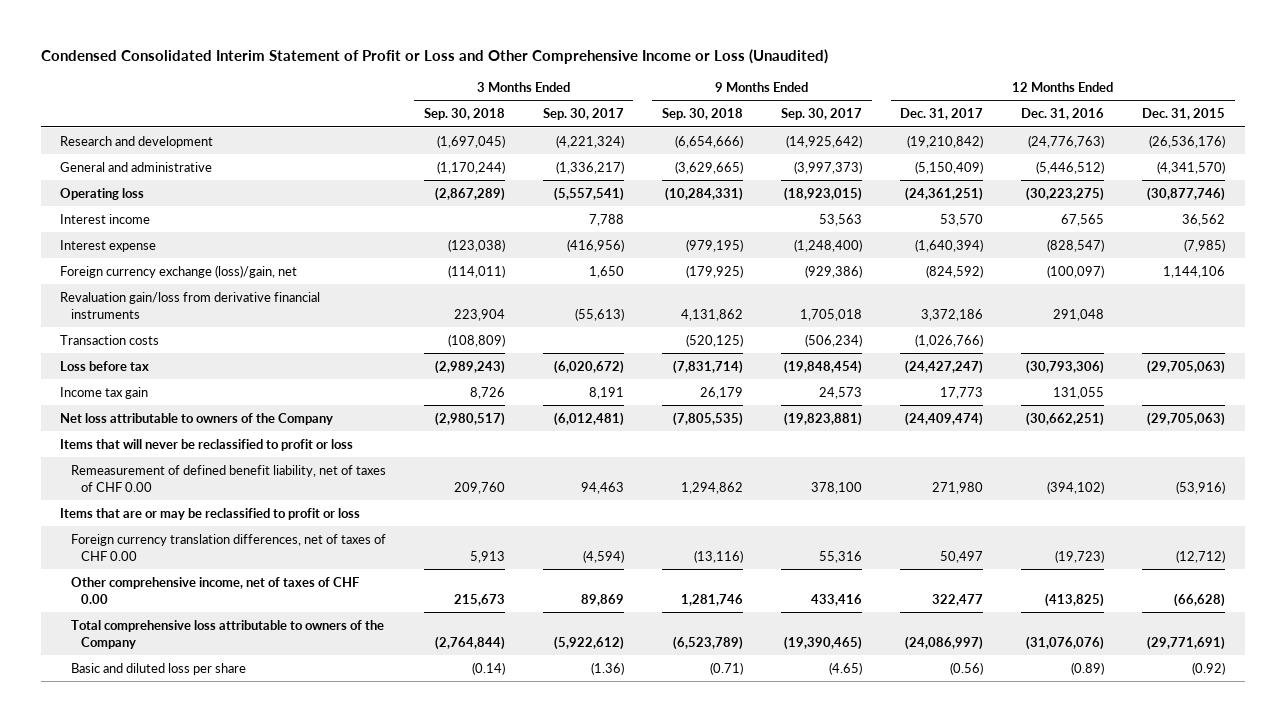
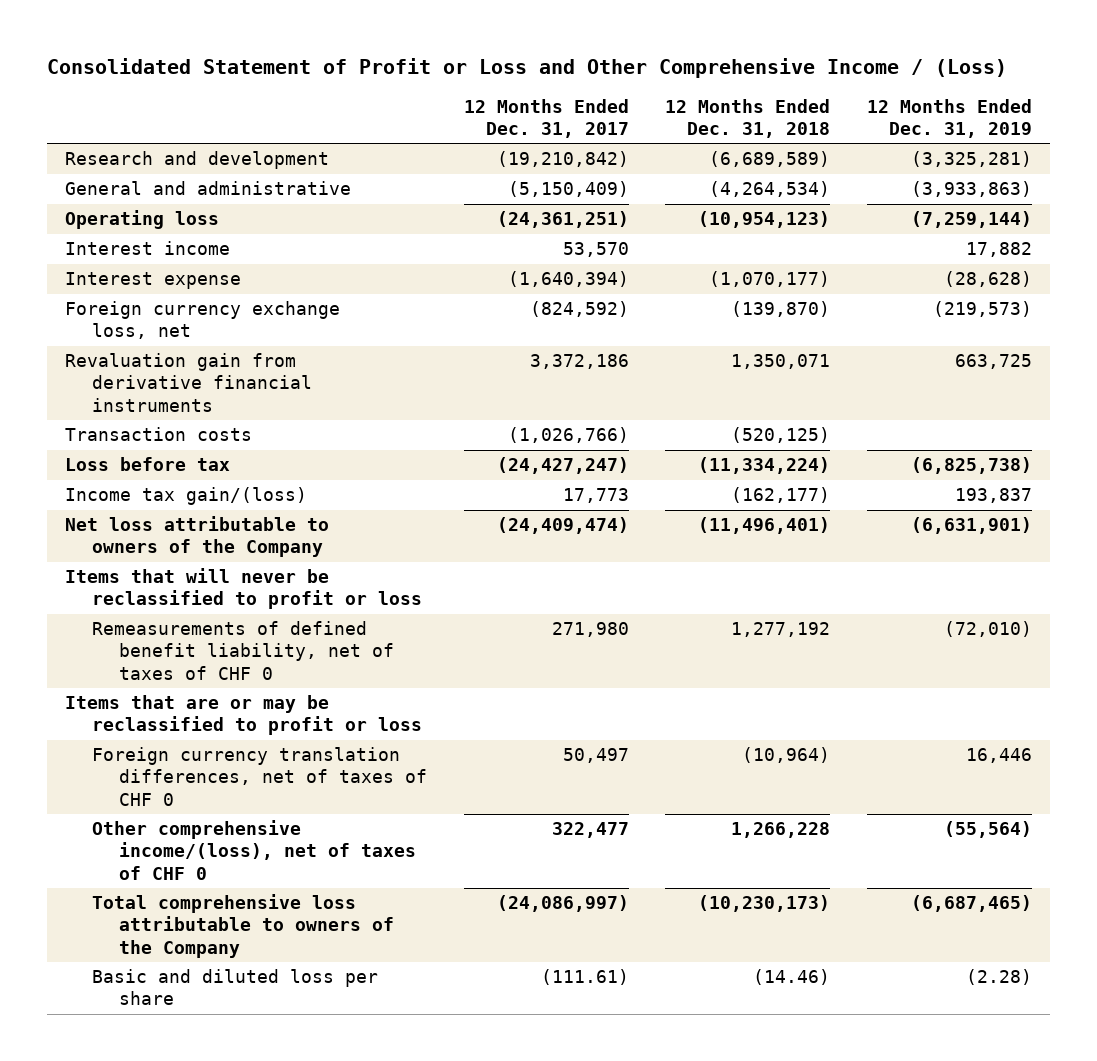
- Condensed Consolidated Interim Statement of Profit or Loss and Other Comprehensive Income or Loss (Unaudited)
+ Consolidated Statement of Profit or Loss and Other Comprehensive Income / (Loss)
- | 3 Months Ended Sep. 30, 2018 | 3 Months Ended Sep. 30, 2017 | 9 Months Ended Sep. 30, 2018 | 9 Months Ended Sep. 30, 2017 | 12 Months Ended Dec. 31, 2017 | 12 Months Ended Dec. 31, 2016 | 12 Months Ended Dec. 31, 2015
+ | 12 Months Ended Dec. 31, 2017 | 12 Months Ended Dec. 31, 2018 | 12 Months Ended Dec. 31, 2019
- Foreign currency exchange (loss)/gain, net | (114,011) | 1,650 | (179,925) | (929,386) | (824,592) | (100,097) | 1,144,106
- Revaluation gain/loss from derivative financial instruments | 223,904 | (55,613) | 4,131,862 | 1,705,018 | 3,372,186 | 291,048 |
+ Foreign currency exchange loss, net | (824,592) | (139,870) | (219,573)
+ Revaluation gain from derivative financial instruments | 3,372,186 | 1,350,071 | 663,725
- Income tax gain | 8,726 | 8,191 | 26,179 | 24,573 | 17,773 | 131,055 |
+ Income tax gain/(loss) | 17,773 | (162,177) | 193,837
- Remeasurement of defined benefit liability, net of taxes of CHF 0.00 | 209,760 | 94,463 | 1,294,862 | 378,100 | 271,980 | (394,102) | (53,916)
+ Remeasurements of defined benefit liability, net of taxes of CHF 0 | 271,980 | 1,277,192 | (72,010)
- Foreign currency translation differences, net of taxes of CHF 0.00 | 5,913 | (4,594) | (13,116) | 55,316 | 50,497 | (19,723) | (12,712)
- Other comprehensive income, net of taxes of CHF 0.00 | 215,673 | 89,869 | 1,281,746 | 433,416 | 322,477 | (413,825) | (66,628)
+ Foreign currency translation differences, net of taxes of CHF 0 | 50,497 | (10,964) | 16,446
+ Other comprehensive income/(loss), net of taxes of CHF 0 | 322,477 | 1,266,228 | (55,564)
- Basic and diluted loss per share | (0.14) | (1.36) | (0.71) | (4.65) | (0.56) | (0.89) | (0.92)
+ Basic and diluted loss per share | (111.61) | (14.46) | (2.28)

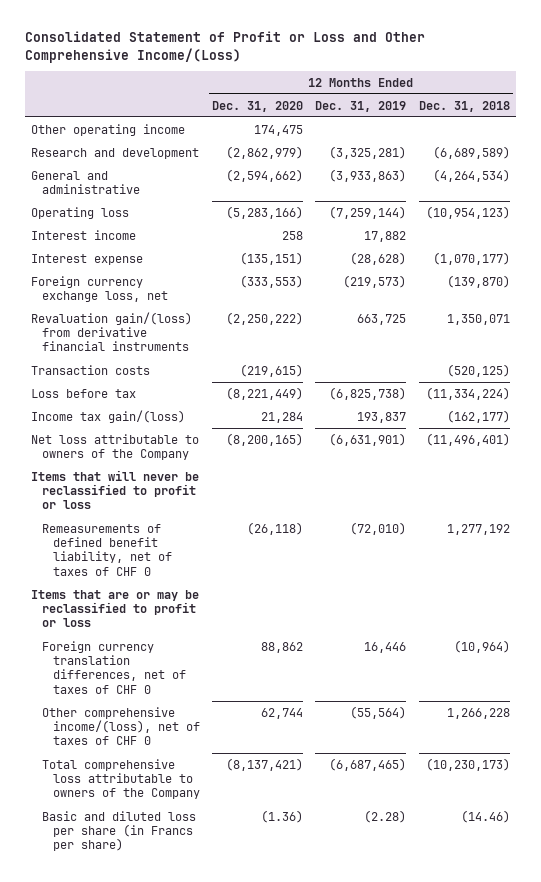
- Consolidated Statement of Profit or Loss and Other Comprehensive Income / (Loss)
+ Consolidated Statement of Profit or Loss and Other Comprehensive Income/(Loss)
- | 12 Months Ended Dec. 31, 2017 | 12 Months Ended Dec. 31, 2018 | 12 Months Ended Dec. 31, 2019
+ | 12 Months Ended Dec. 31, 2020 | 12 Months Ended Dec. 31, 2019 | 12 Months Ended Dec. 31, 2018
+ Other operating income | 174,475 | |
- Revaluation gain from derivative financial instruments | 3,372,186 | 1,350,071 | 663,725
+ Revaluation gain/(loss) from derivative financial instruments | (2,250,222) | 663,725 | 1,350,071
- Basic and diluted loss per share | (111.61) | (14.46) | (2.28)
+ Basic and diluted loss per share (in Francs per share) | (1.36) | (2.28) | (14.46)

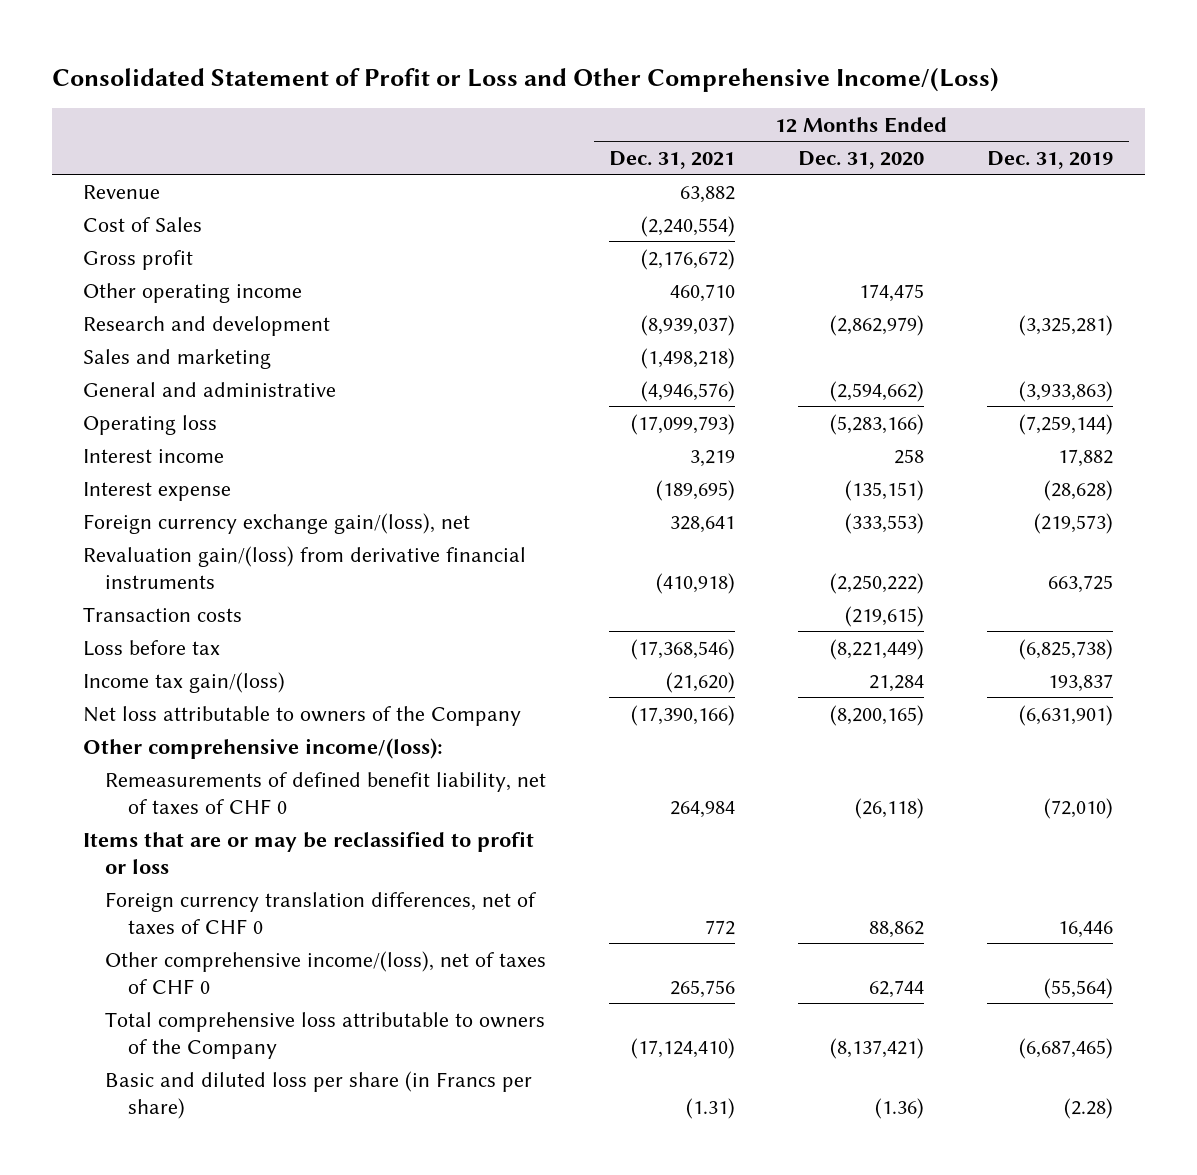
- | 12 Months Ended Dec. 31, 2020 | 12 Months Ended Dec. 31, 2019 | 12 Months Ended Dec. 31, 2018
+ | 12 Months Ended Dec. 31, 2021 | 12 Months Ended Dec. 31, 2020 | 12 Months Ended Dec. 31, 2019
+ Revenue | 63,882 | |
+ Cost of Sales | (2,240,554) | |
+ Gross profit | (2,176,672) | |
+ Sales and marketing | (1,498,218) | |
- Foreign currency exchange loss, net | (333,553) | (219,573) | (139,870)
+ Foreign currency exchange gain/(loss), net | 328,641 | (333,553) | (219,573)
- Items that will never be reclassified to profit or loss
+ Other comprehensive income/(loss):

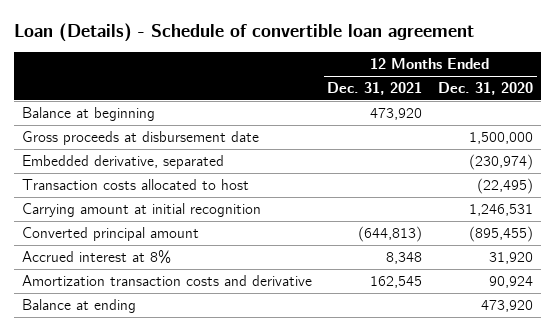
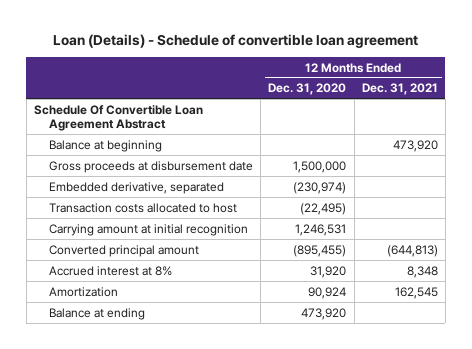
- | 12 Months Ended Dec. 31, 2021 | 12 Months Ended Dec. 31, 2020
+ | 12 Months Ended Dec. 31, 2020 | 12 Months Ended Dec. 31, 2021
+ Schedule Of Convertible Loan Agreement Abstract
- Amortization transaction costs and derivative | 162,545 | 90,924
+ Amortization | 90,924 | 162,545

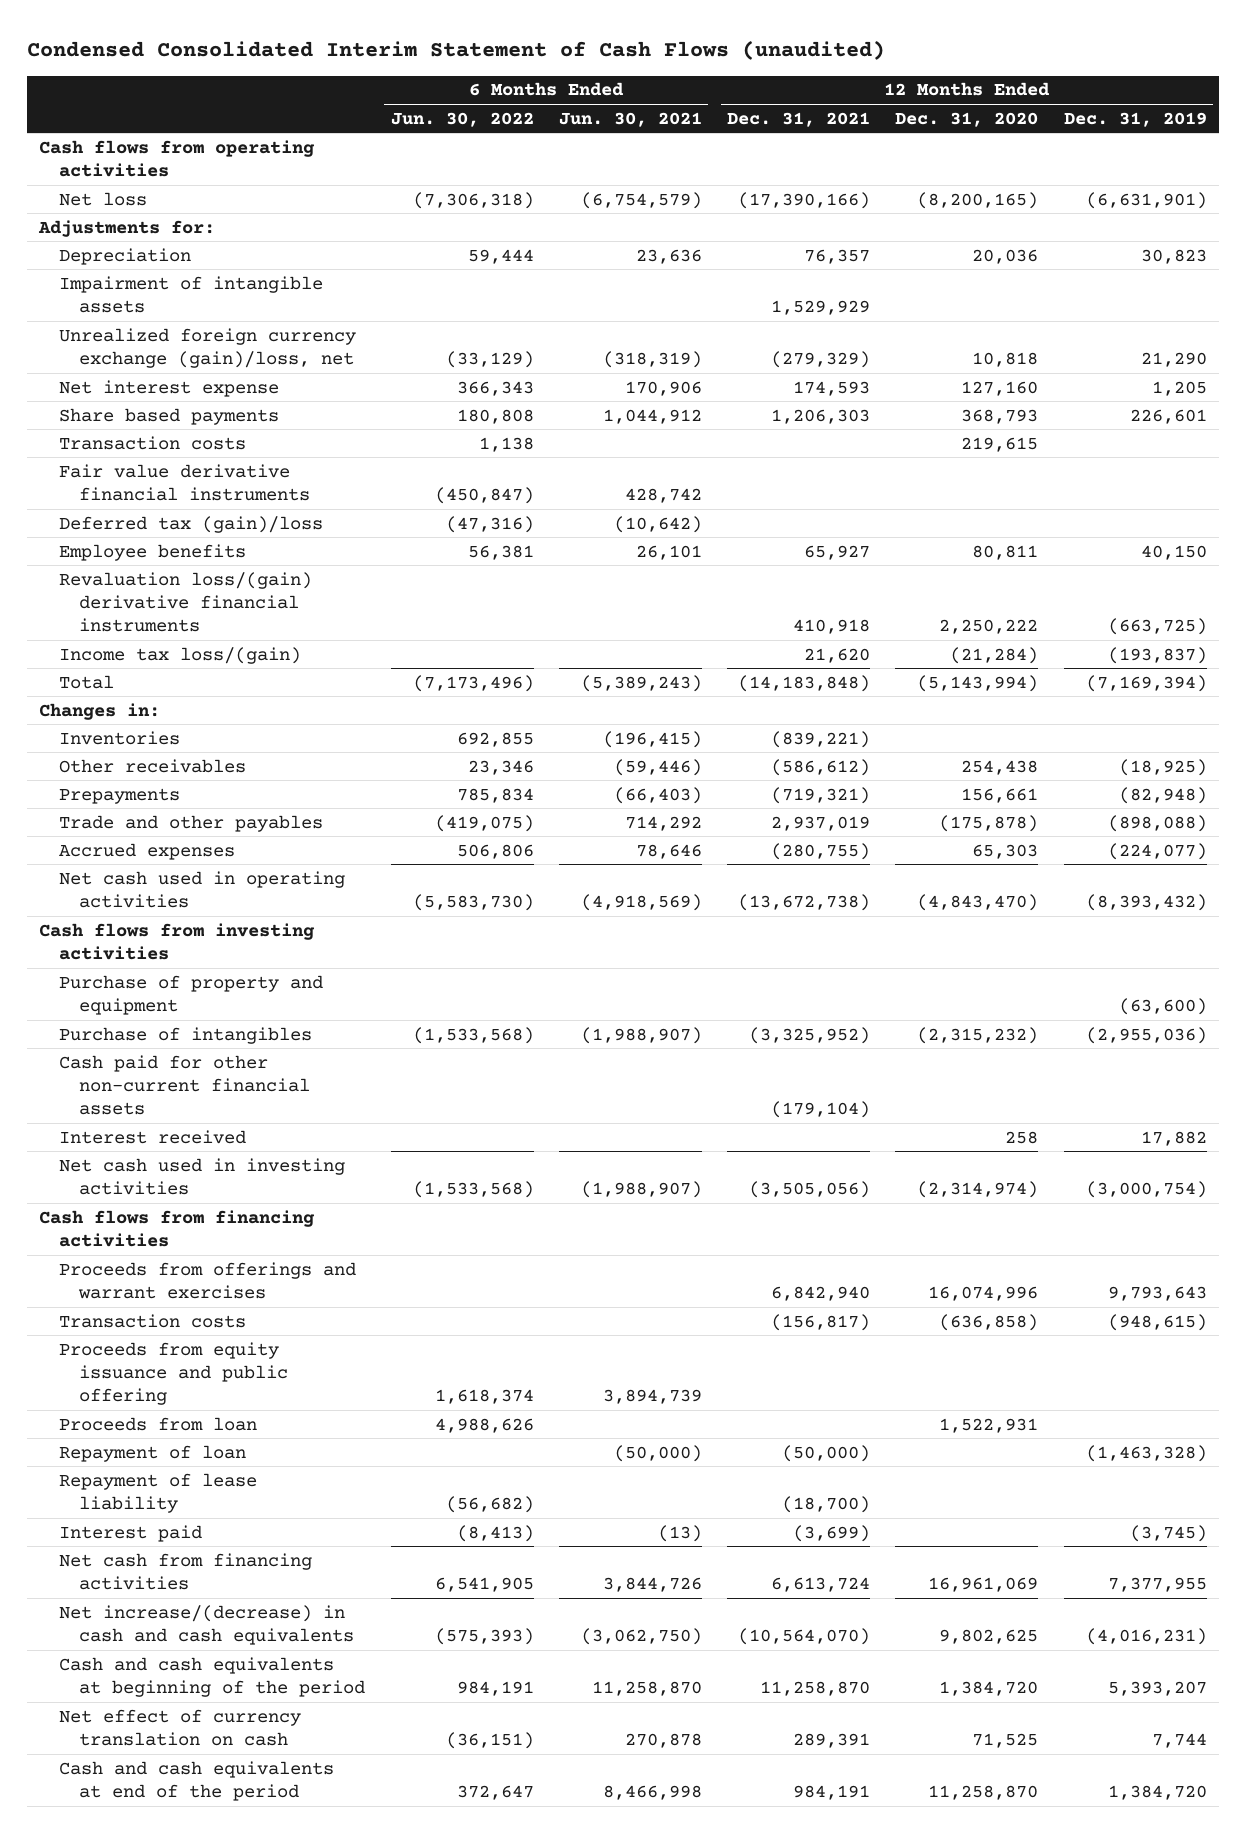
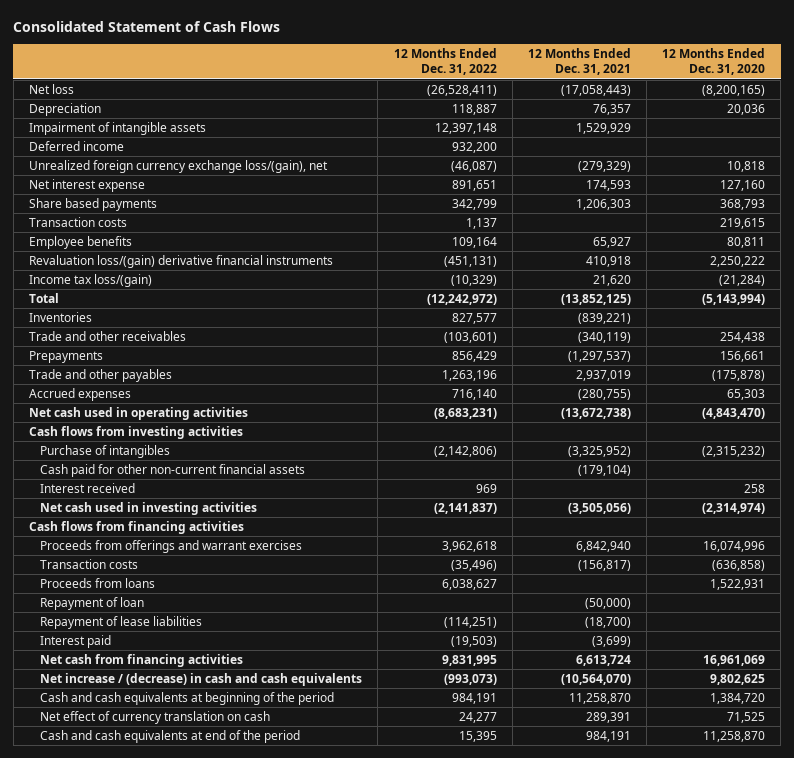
- Condensed Consolidated Interim Statement of Cash Flows (unaudited)
+ Consolidated Statement of Cash Flows
- | 6 Months Ended Jun. 30, 2022 | 6 Months Ended Jun. 30, 2021 | 12 Months Ended Dec. 31, 2021 | 12 Months Ended Dec. 31, 2020 | 12 Months Ended Dec. 31, 2019
+ | 12 Months Ended Dec. 31, 2022 | 12 Months Ended Dec. 31, 2021 | 12 Months Ended Dec. 31, 2020
- Cash flows from operating activities
- Net loss | (7,306,318) | (6,754,579) | (17,390,166) | (8,200,165) | (6,631,901)
- Adjustments for:
+ Net loss | (26,528,411) | (17,058,443) | (8,200,165)
- Unrealized foreign currency exchange (gain)/loss, net | (33,129) | (318,319) | (279,329) | 10,818 | 21,290
+ Deferred income | 932,200 | |
+ Unrealized foreign currency exchange loss/(gain), net | (46,087) | (279,329) | 10,818
- Fair value derivative financial instruments | (450,847) | 428,742 | | |
- Deferred tax (gain)/loss | (47,316) | (10,642) | | |
- Total | (7,173,496) | (5,389,243) | (14,183,848) | (5,143,994) | (7,169,394)
- Changes in:
+ Total | (12,242,972) | (13,852,125) | (5,143,994)
- Other receivables | 23,346 | (59,446) | (586,612) | 254,438 | (18,925)
- Prepayments | 785,834 | (66,403) | (719,321) | 156,661 | (82,948)
+ Trade and other receivables | (103,601) | (340,119) | 254,438
+ Prepayments | 856,429 | (1,297,537) | 156,661
- Purchase of property and equipment | | | | | (63,600)
- Proceeds from equity issuance and public offering | 1,618,374 | 3,894,739 | | |
- Proceeds from loan | 4,988,626 | | | 1,522,931 |
+ Proceeds from loans | 6,038,627 | | 1,522,931
- Repayment of lease liability | (56,682) | | (18,700) | |
+ Repayment of lease liabilities | (114,251) | (18,700) |
- Net increase/(decrease) in cash and cash equivalents | (575,393) | (3,062,750) | (10,564,070) | 9,802,625 | (4,016,231)
+ Net increase / (decrease) in cash and cash equivalents | (993,073) | (10,564,070) | 9,802,625

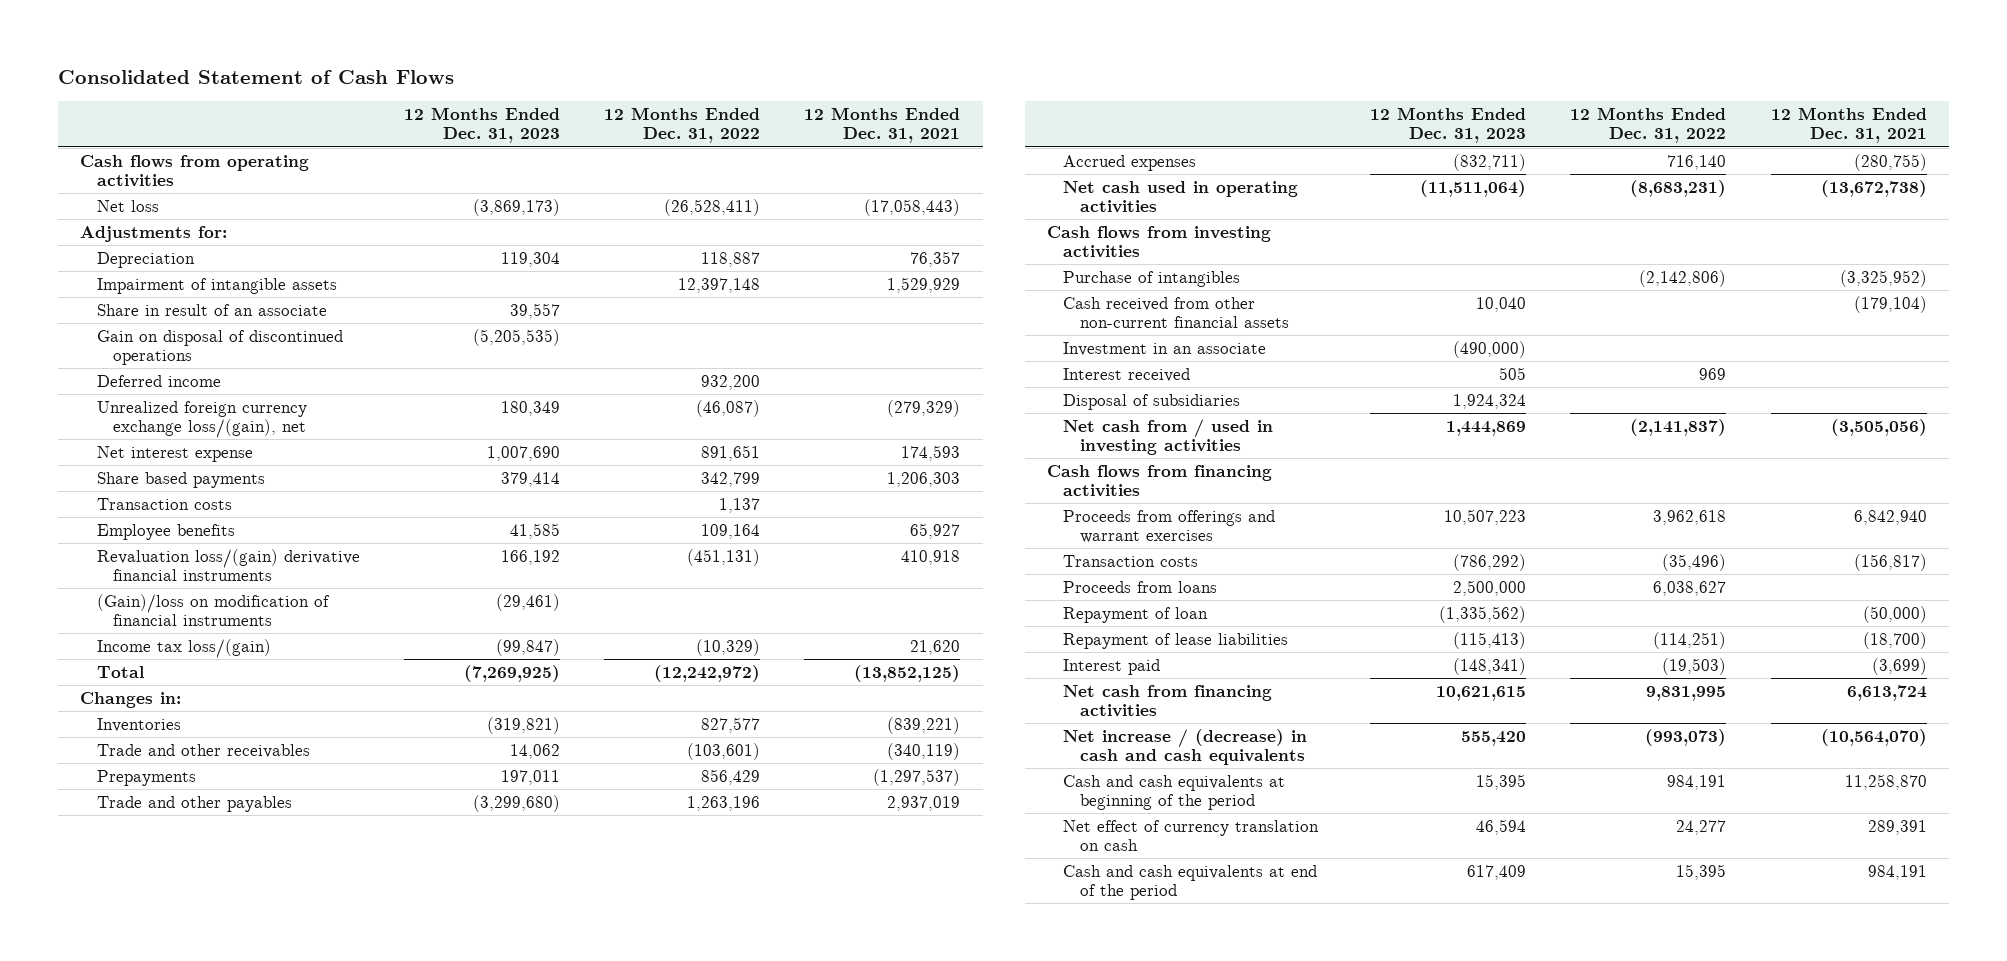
- | 12 Months Ended Dec. 31, 2022 | 12 Months Ended Dec. 31, 2021 | 12 Months Ended Dec. 31, 2020
+ | 12 Months Ended Dec. 31, 2023 | 12 Months Ended Dec. 31, 2022 | 12 Months Ended Dec. 31, 2021
+ Cash flows from operating activities
+ Adjustments for:
+ Share in result of an associate | 39,557 | |
+ Gain on disposal of discontinued operations | (5,205,535) | |
+ (Gain)/loss on modification of financial instruments | (29,461) | |
+ Changes in:
- Cash paid for other non-current financial assets | | (179,104) |
+ Cash received from other non-current financial assets | 10,040 | | (179,104)
+ Investment in an associate | (490,000) | |
- Net cash used in investing activities | (2,141,837) | (3,505,056) | (2,314,974)
+ Disposal of subsidiaries | 1,924,324 | |
+ Net cash from / used in investing activities | 1,444,869 | (2,141,837) | (3,505,056)

